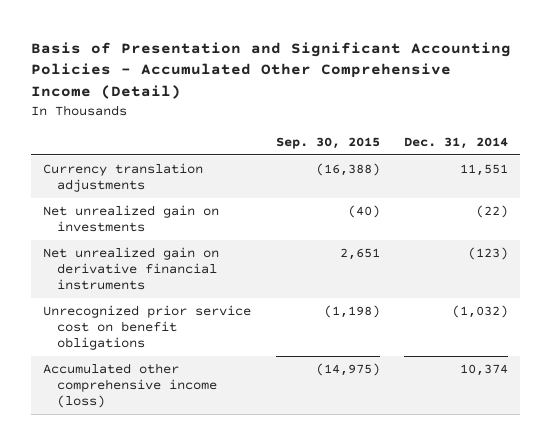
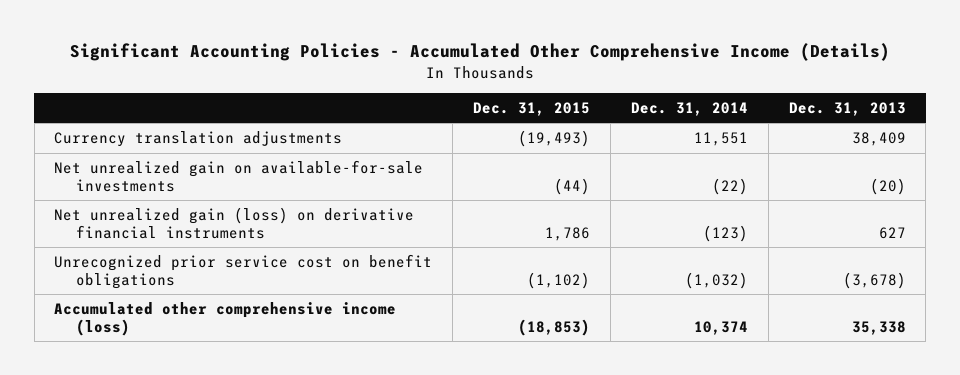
- Basis of Presentation and Significant Accounting Policies - Accumulated Other Comprehensive Income (Detail)
+ Significant Accounting Policies - Accumulated Other Comprehensive Income (Details)
- | Sep. 30, 2015 | Dec. 31, 2014
+ | Dec. 31, 2015 | Dec. 31, 2014 | Dec. 31, 2013
- Net unrealized gain on investments | (40) | (22)
- Net unrealized gain on derivative financial instruments | 2,651 | (123)
+ Net unrealized gain on available-for-sale investments | (44) | (22) | (20)
+ Net unrealized gain (loss) on derivative financial instruments | 1,786 | (123) | 627

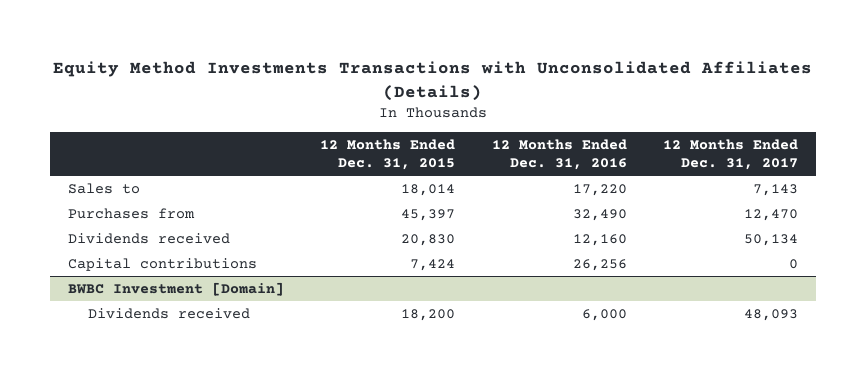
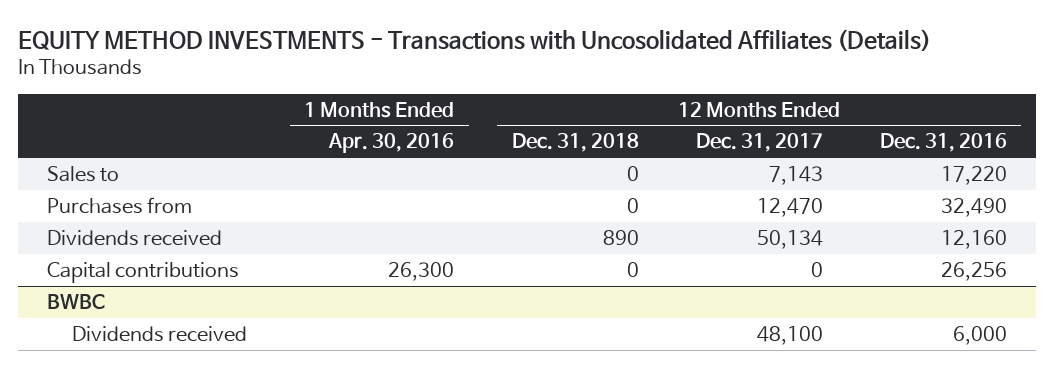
- Equity Method Investments Transactions with Unconsolidated Affiliates (Details)
+ EQUITY METHOD INVESTMENTS - Transactions with Uncosolidated Affiliates (Details)
- | 12 Months Ended Dec. 31, 2015 | 12 Months Ended Dec. 31, 2016 | 12 Months Ended Dec. 31, 2017
+ | 1 Months Ended Apr. 30, 2016 | 12 Months Ended Dec. 31, 2018 | 12 Months Ended Dec. 31, 2017 | 12 Months Ended Dec. 31, 2016
- BWBC Investment [Domain]
- Dividends received | 18,200 | 6,000 | 48,093
+ BWBC
+ Dividends received | | | 48,100 | 6,000

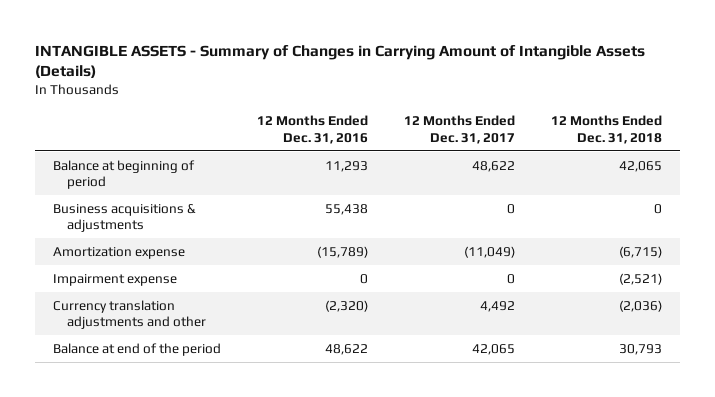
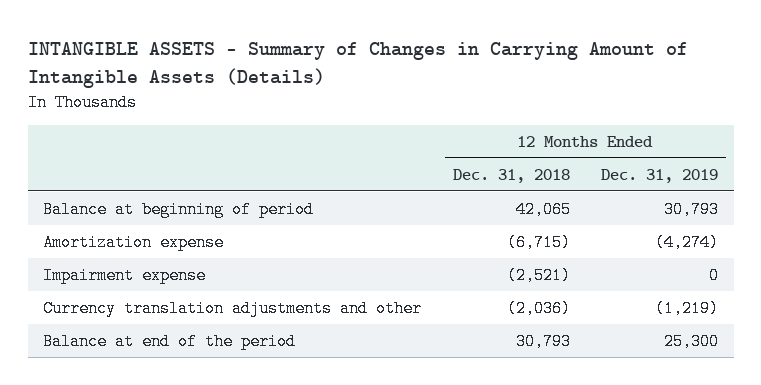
- | 12 Months Ended Dec. 31, 2016 | 12 Months Ended Dec. 31, 2017 | 12 Months Ended Dec. 31, 2018
+ | 12 Months Ended Dec. 31, 2018 | 12 Months Ended Dec. 31, 2019
- Business acquisitions & adjustments | 55,438 | 0 | 0

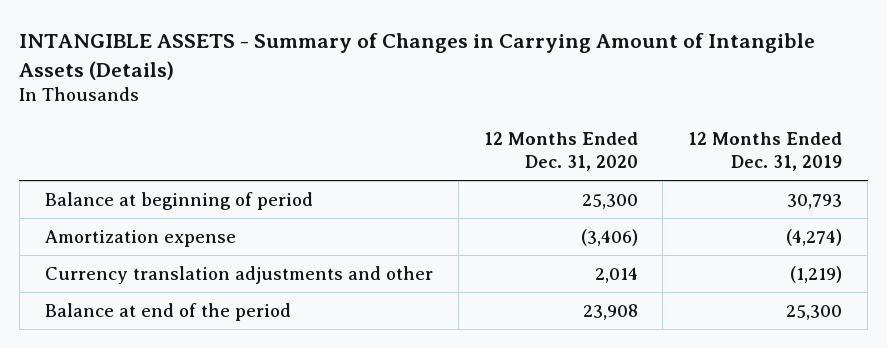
- | 12 Months Ended Dec. 31, 2018 | 12 Months Ended Dec. 31, 2019
+ | 12 Months Ended Dec. 31, 2020 | 12 Months Ended Dec. 31, 2019
- Impairment expense | (2,521) | 0

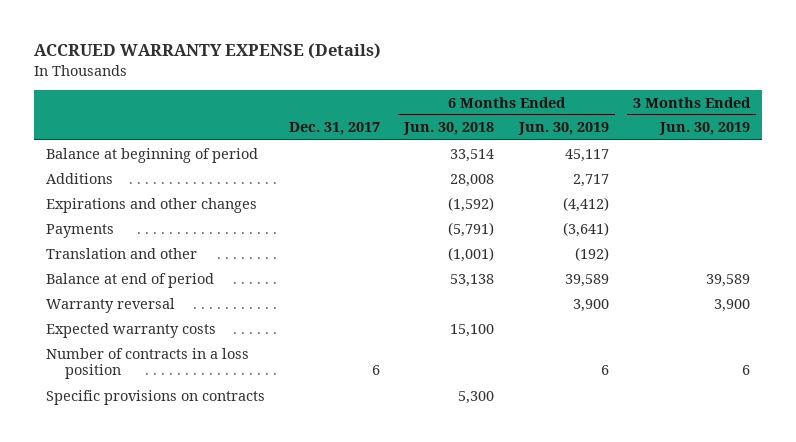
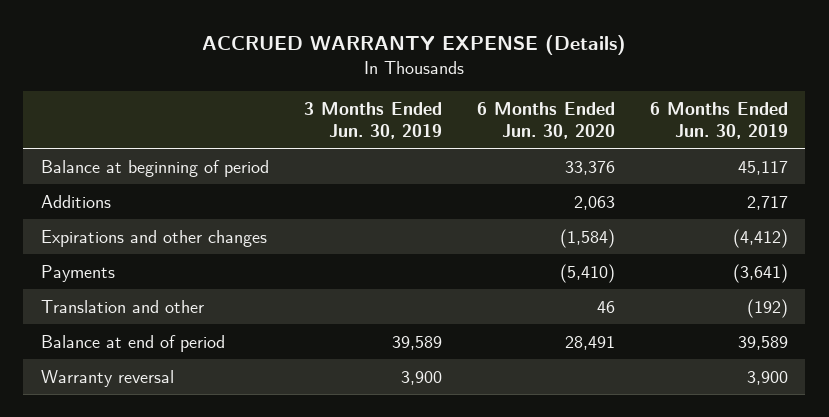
- | Dec. 31, 2017 | 6 Months Ended Jun. 30, 2018 | 6 Months Ended Jun. 30, 2019 | 3 Months Ended Jun. 30, 2019
+ | 3 Months Ended Jun. 30, 2019 | 6 Months Ended Jun. 30, 2020 | 6 Months Ended Jun. 30, 2019
- Expected warranty costs | | 15,100 | |
- Number of contracts in a loss position | 6 | | 6 | 6
- Specific provisions on contracts | | 5,300 | |

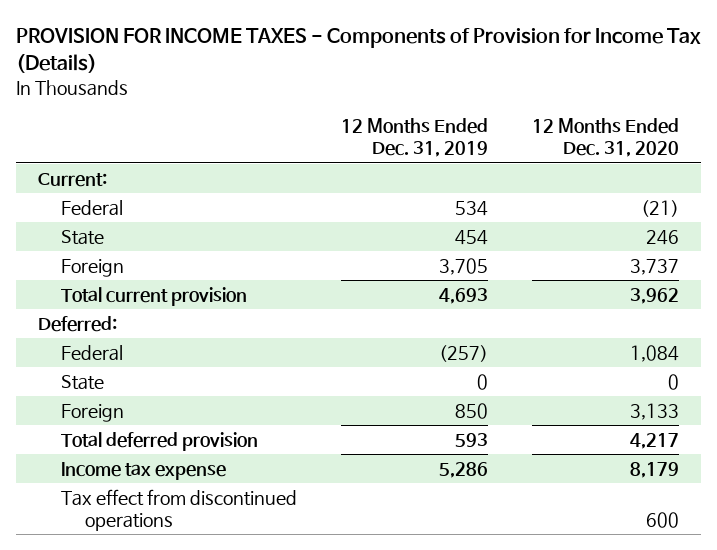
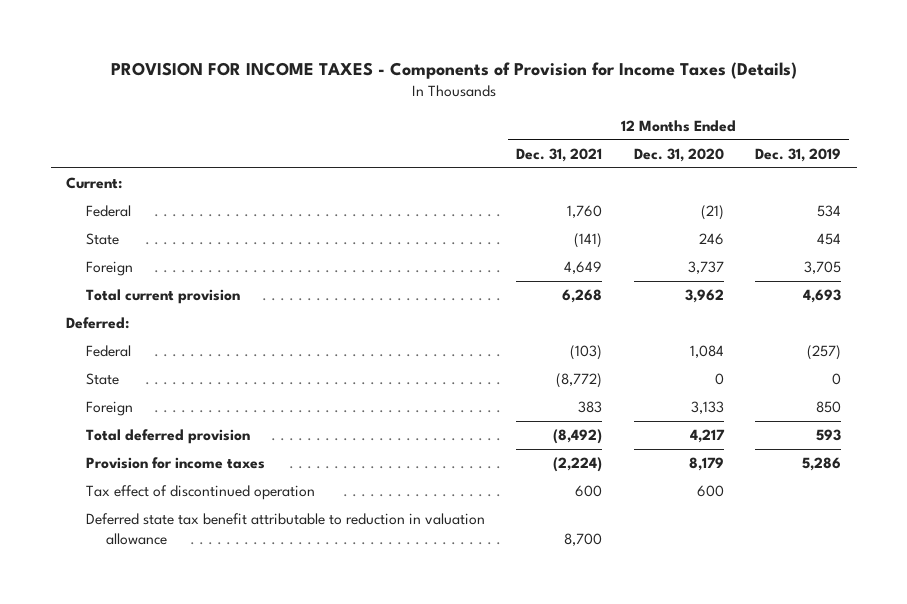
- PROVISION FOR INCOME TAXES - Components of Provision for Income Tax (Details)
+ PROVISION FOR INCOME TAXES - Components of Provision for Income Taxes (Details)
- | 12 Months Ended Dec. 31, 2019 | 12 Months Ended Dec. 31, 2020
+ | 12 Months Ended Dec. 31, 2021 | 12 Months Ended Dec. 31, 2020 | 12 Months Ended Dec. 31, 2019
- Income tax expense | 5,286 | 8,179
- Tax effect from discontinued operations | | 600
+ Provision for income taxes | (2,224) | 8,179 | 5,286
+ Tax effect of discontinued operation | 600 | 600 |
+ Deferred state tax benefit attributable to reduction in valuation allowance | 8,700 | |

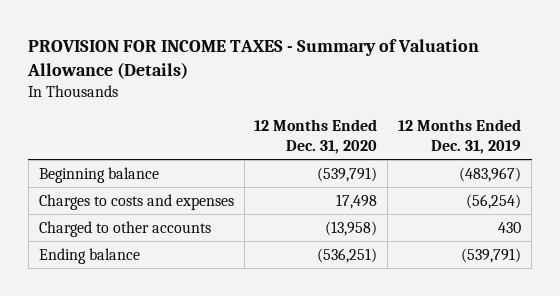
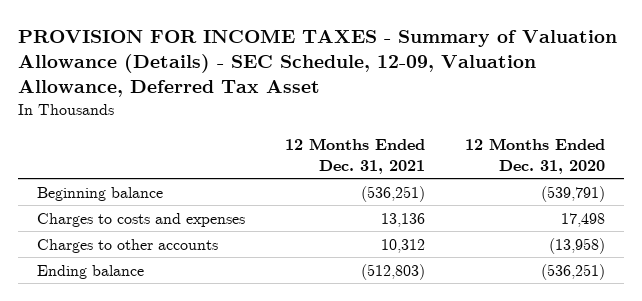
- PROVISION FOR INCOME TAXES - Summary of Valuation Allowance (Details)
+ PROVISION FOR INCOME TAXES - Summary of Valuation Allowance (Details) - SEC Schedule, 12-09, Valuation Allowance, Deferred Tax Asset
- | 12 Months Ended Dec. 31, 2020 | 12 Months Ended Dec. 31, 2019
+ | 12 Months Ended Dec. 31, 2021 | 12 Months Ended Dec. 31, 2020
- Charged to other accounts | (13,958) | 430
+ Charges to other accounts | 10,312 | (13,958)

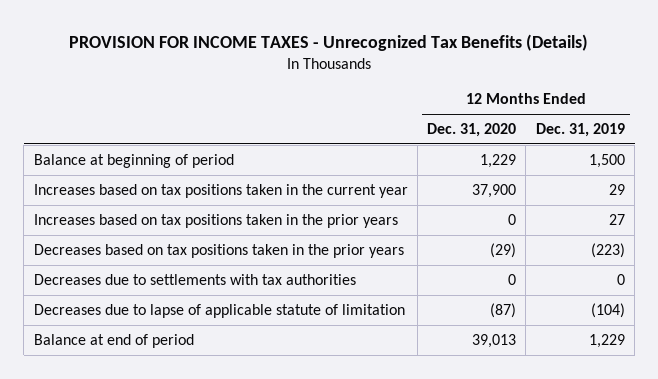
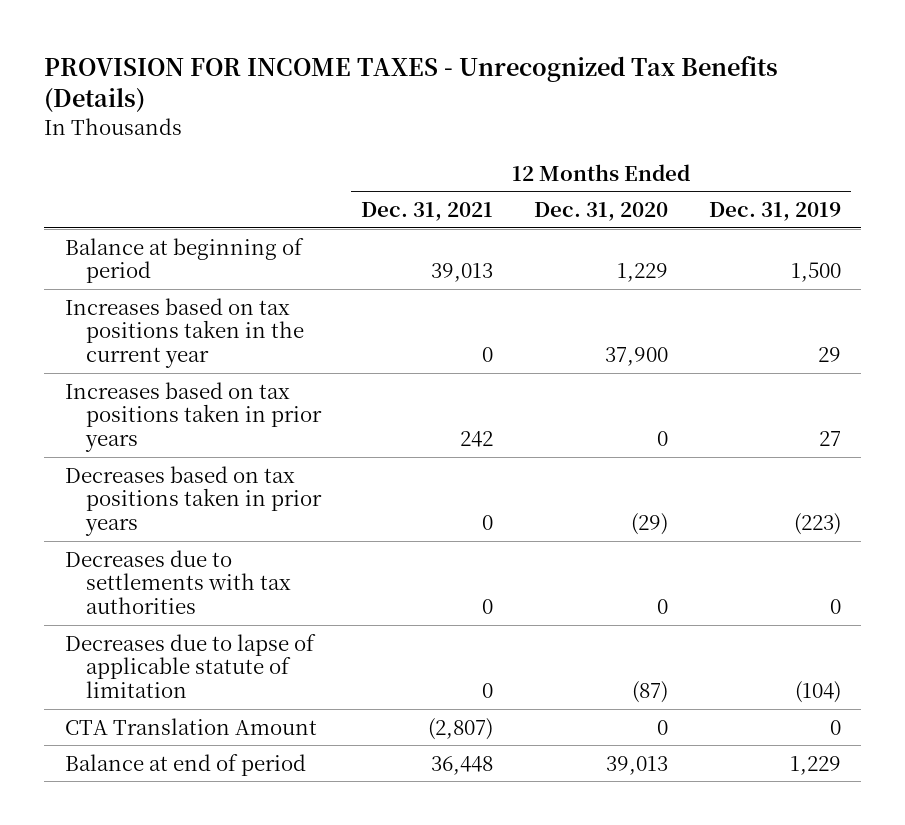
- | 12 Months Ended Dec. 31, 2020 | 12 Months Ended Dec. 31, 2019
+ | 12 Months Ended Dec. 31, 2021 | 12 Months Ended Dec. 31, 2020 | 12 Months Ended Dec. 31, 2019
- Increases based on tax positions taken in the prior years | 0 | 27
- Decreases based on tax positions taken in the prior years | (29) | (223)
+ Increases based on tax positions taken in prior years | 242 | 0 | 27
+ Decreases based on tax positions taken in prior years | 0 | (29) | (223)
+ CTA Translation Amount | (2,807) | 0 | 0

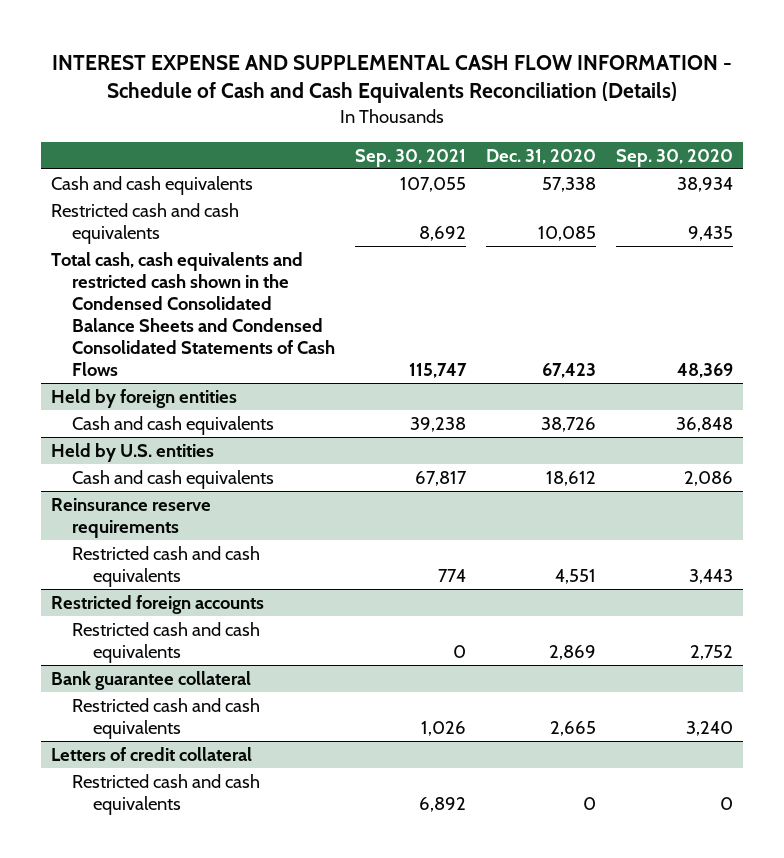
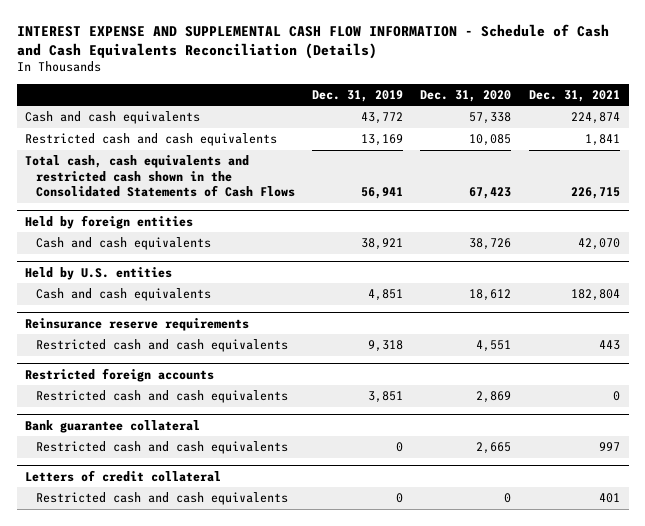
- | Sep. 30, 2021 | Dec. 31, 2020 | Sep. 30, 2020
+ | Dec. 31, 2019 | Dec. 31, 2020 | Dec. 31, 2021
- Total cash, cash equivalents and restricted cash shown in the Condensed Consolidated Balance Sheets and Condensed Consolidated Statements of Cash Flows | 115,747 | 67,423 | 48,369
+ Total cash, cash equivalents and restricted cash shown in the Consolidated Statements of Cash Flows | 56,941 | 67,423 | 226,715

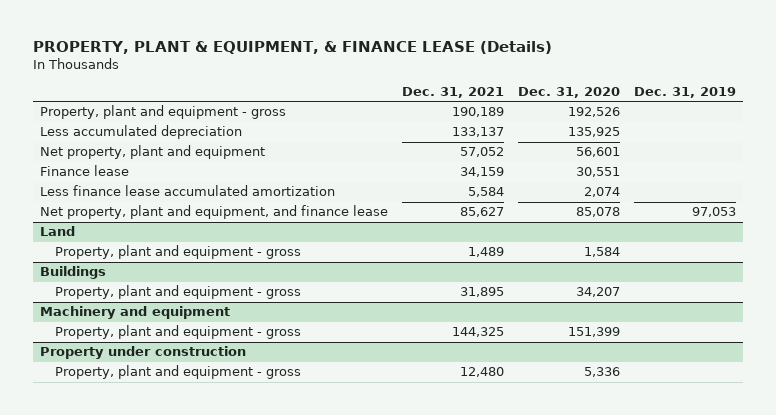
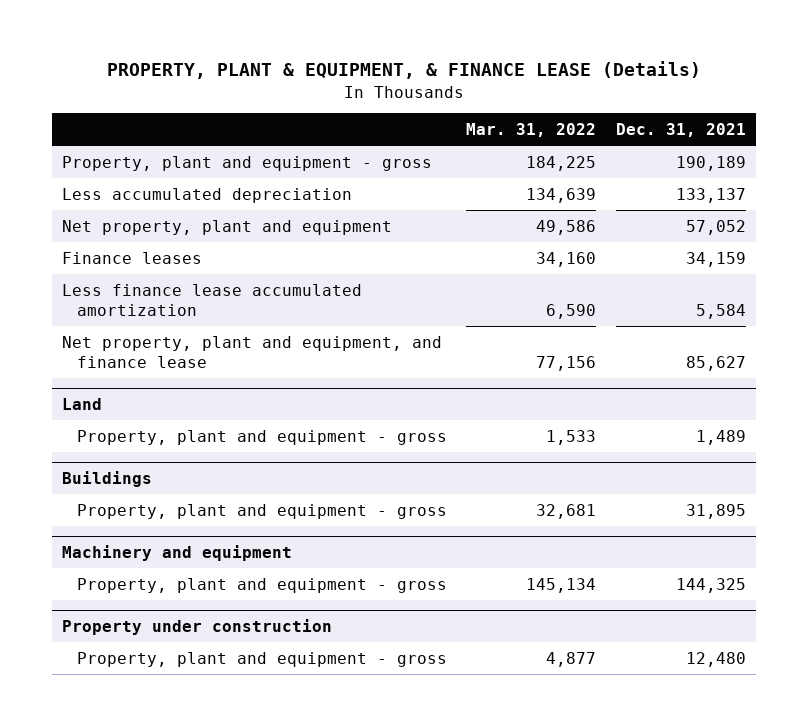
- | Dec. 31, 2021 | Dec. 31, 2020 | Dec. 31, 2019
+ | Mar. 31, 2022 | Dec. 31, 2021
- Finance lease | 34,159 | 30,551 |
+ Finance leases | 34,160 | 34,159

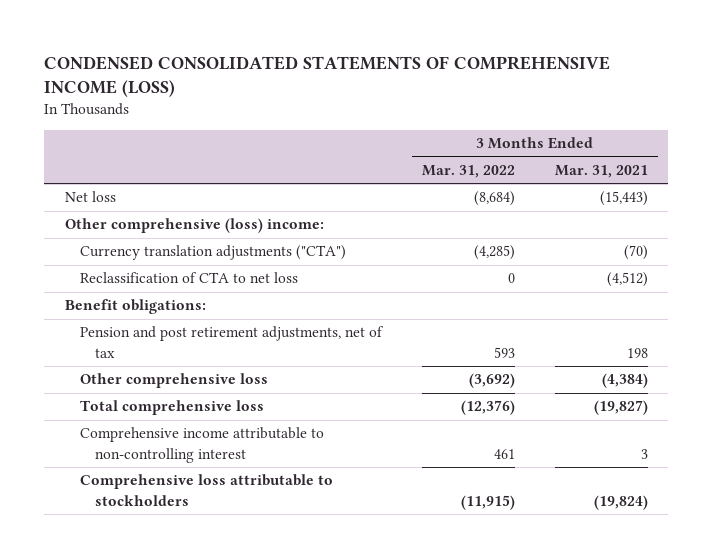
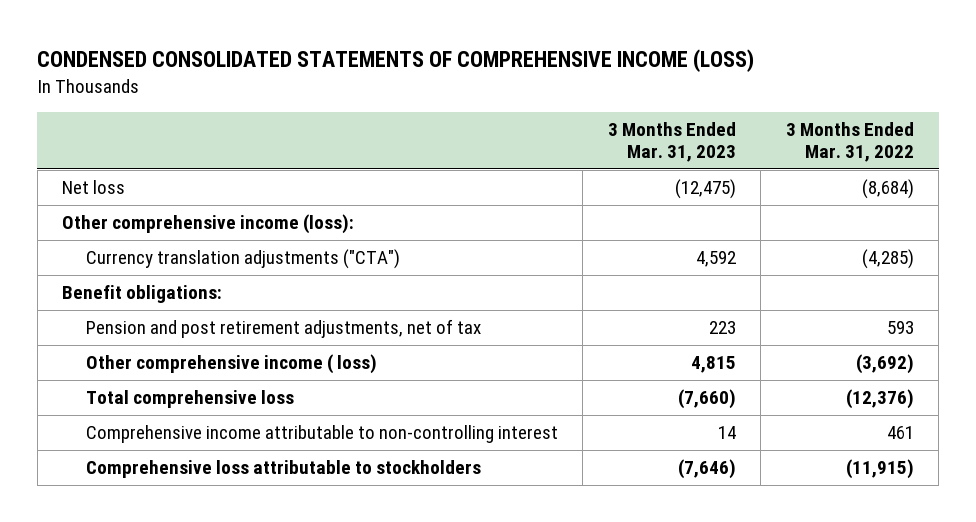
- | 3 Months Ended Mar. 31, 2022 | 3 Months Ended Mar. 31, 2021
+ | 3 Months Ended Mar. 31, 2023 | 3 Months Ended Mar. 31, 2022
- Other comprehensive (loss) income:
+ Other comprehensive income (loss):
- Reclassification of CTA to net loss | 0 | (4,512)
- Other comprehensive loss | (3,692) | (4,384)
+ Other comprehensive income ( loss) | 4,815 | (3,692)

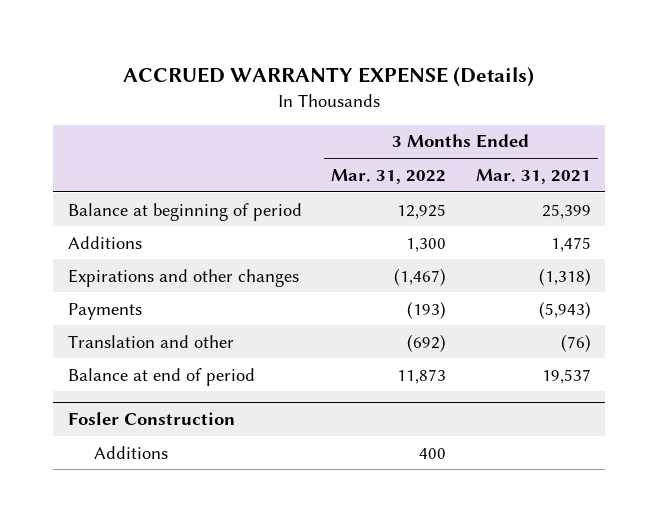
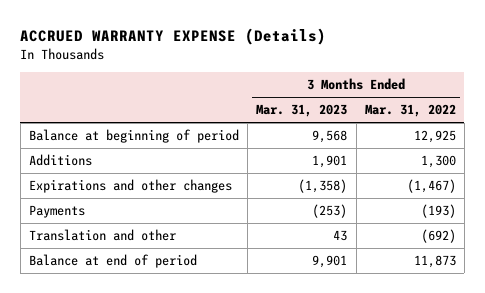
- | 3 Months Ended Mar. 31, 2022 | 3 Months Ended Mar. 31, 2021
+ | 3 Months Ended Mar. 31, 2023 | 3 Months Ended Mar. 31, 2022
- Fosler Construction
- Additions | 400 |

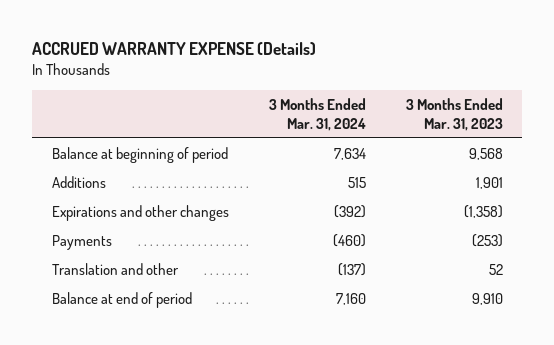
- | 3 Months Ended Mar. 31, 2023 | 3 Months Ended Mar. 31, 2022
+ | 3 Months Ended Mar. 31, 2024 | 3 Months Ended Mar. 31, 2023
- Translation and other | 43 | (692)
- Balance at end of period | 9,901 | 11,873
+ Translation and other | (137) | 52
+ Balance at end of period | 7,160 | 9,910

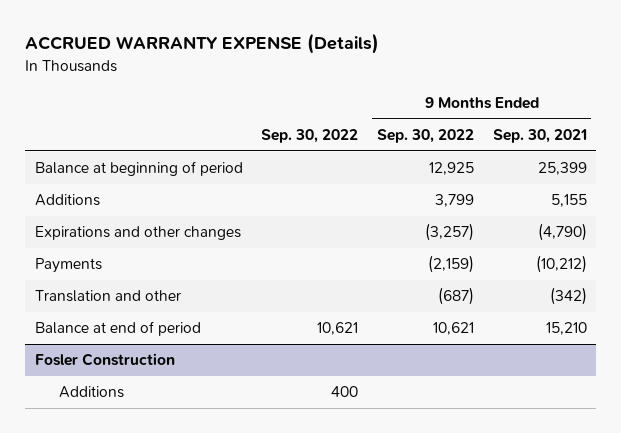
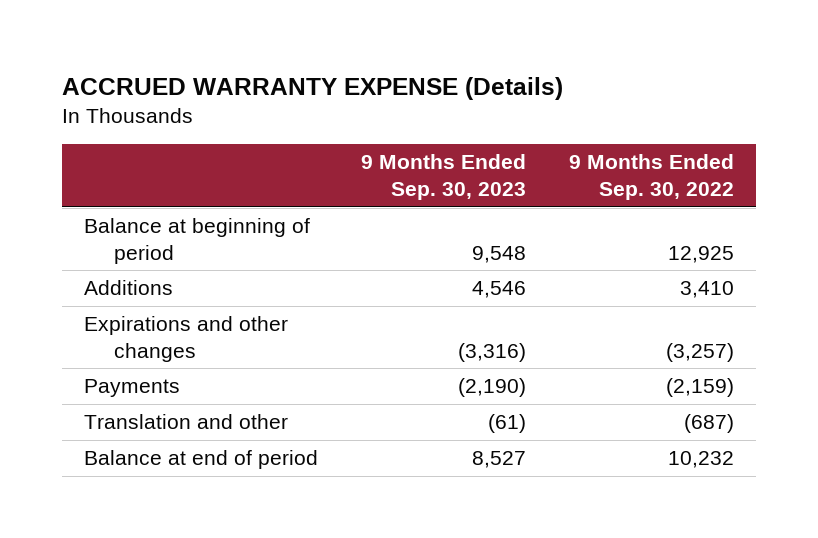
- | Sep. 30, 2022 | 9 Months Ended Sep. 30, 2022 | 9 Months Ended Sep. 30, 2021
+ | 9 Months Ended Sep. 30, 2023 | 9 Months Ended Sep. 30, 2022
- Additions | | 3,799 | 5,155
+ Additions | 4,546 | 3,410
- Balance at end of period | 10,621 | 10,621 | 15,210
- Fosler Construction
- Additions | 400 | |
+ Balance at end of period | 8,527 | 10,232

